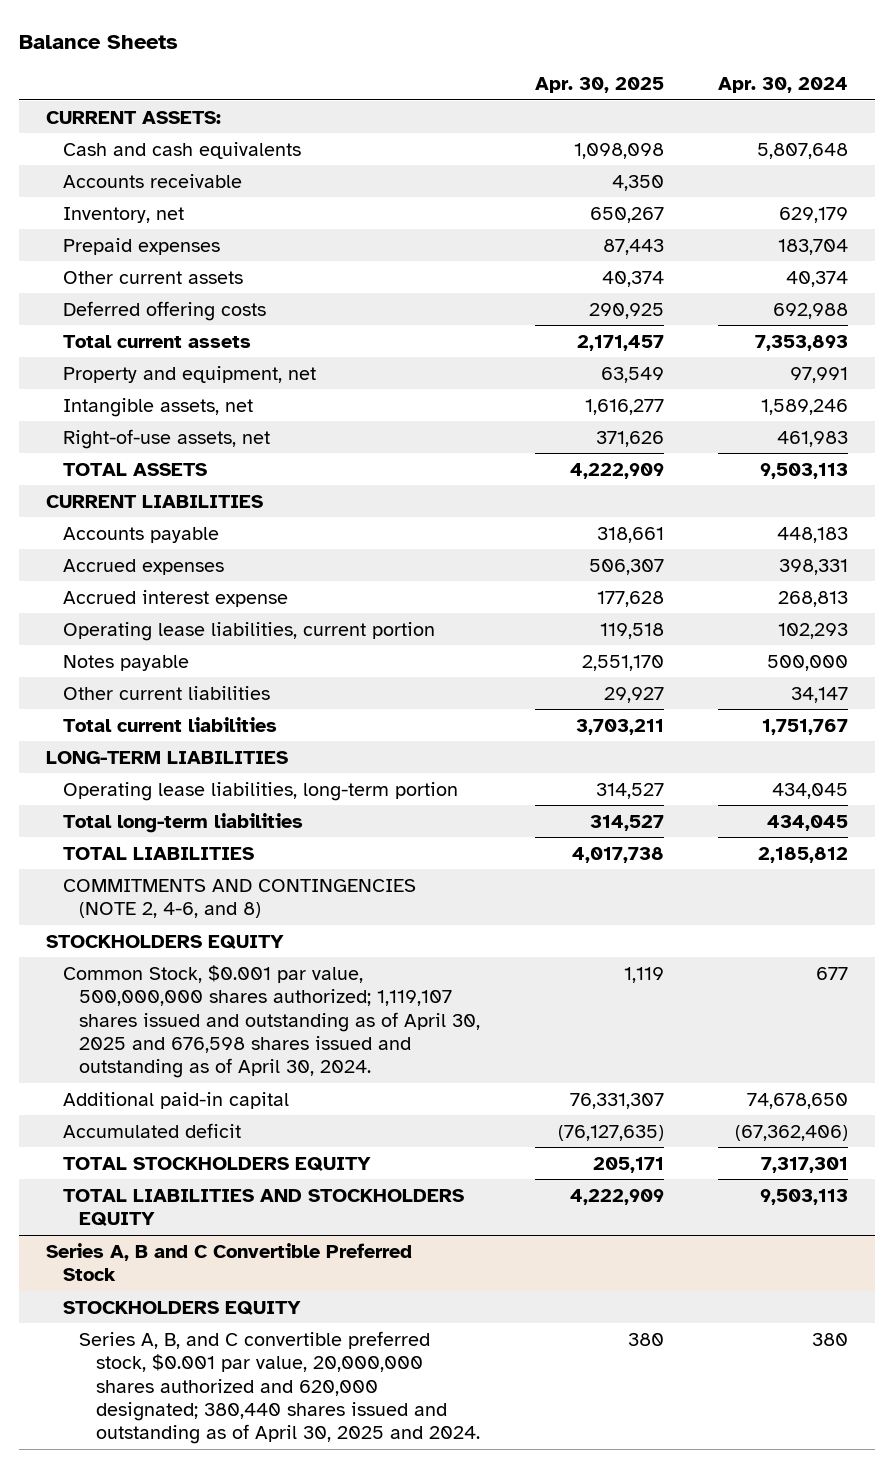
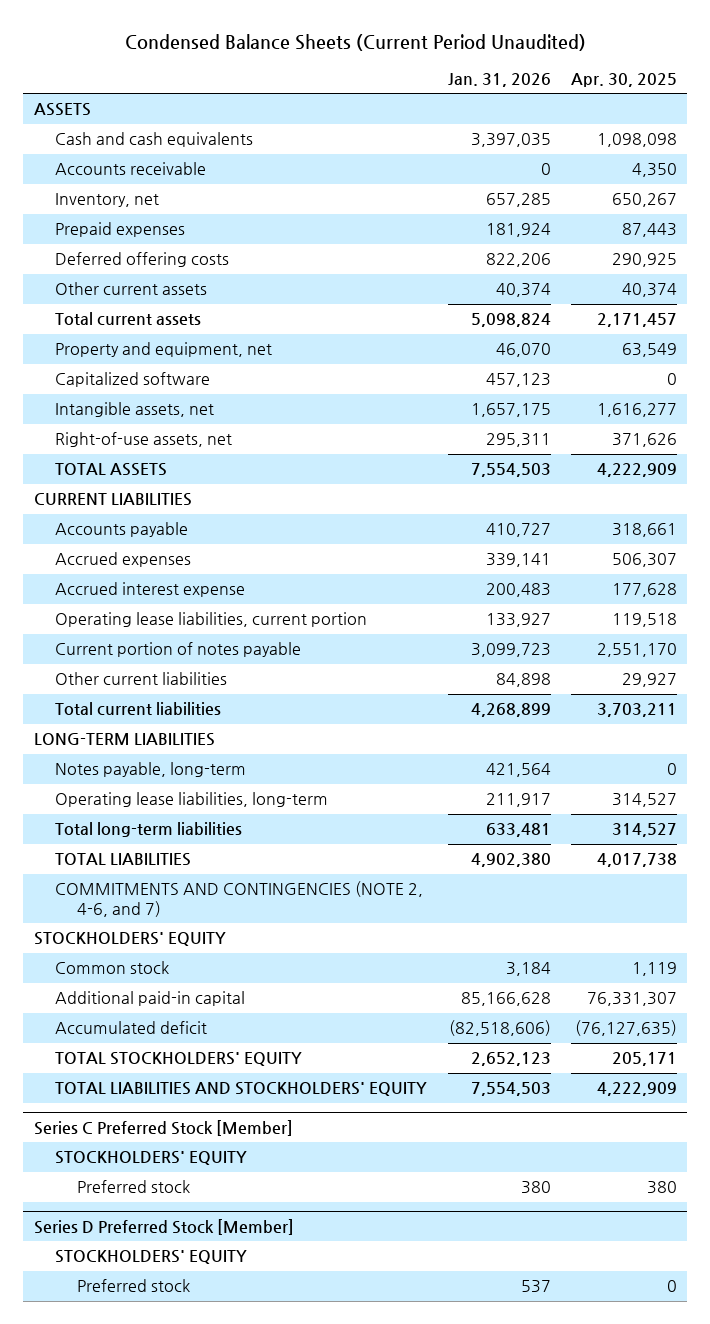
- Balance Sheets
+ Condensed Balance Sheets (Current Period Unaudited)
- | Apr. 30, 2025 | Apr. 30, 2024
+ | Jan. 31, 2026 | Apr. 30, 2025
- CURRENT ASSETS:
+ ASSETS
moved down: Other current assets | 40,374 | 40,374
+ Capitalized software | 457,123 | 0
- Notes payable | 2,551,170 | 500,000
+ Current portion of notes payable | 3,099,723 | 2,551,170
- Operating lease liabilities, long-term portion | 314,527 | 434,045
+ Notes payable, long-term | 421,564 | 0
+ Operating lease liabilities, long-term | 211,917 | 314,527
- COMMITMENTS AND CONTINGENCIES (NOTE 2, 4-6, and 8)
- STOCKHOLDERS EQUITY
- Common Stock, $0.001 par value, 500,000,000 shares authorized; 1,119,107 shares issued and outstanding as of April 30, 2025 and 676,598 shares issued and outstanding as of April 30, 2024. | 1,119 | 677
+ COMMITMENTS AND CONTINGENCIES (NOTE 2, 4-6, and 7)
+ STOCKHOLDERS' EQUITY
+ Common stock | 3,184 | 1,119
- TOTAL STOCKHOLDERS EQUITY | 205,171 | 7,317,301
- TOTAL LIABILITIES AND STOCKHOLDERS EQUITY | 4,222,909 | 9,503,113
- Series A, B and C Convertible Preferred Stock
- STOCKHOLDERS EQUITY
- Series A, B, and C convertible preferred stock, $0.001 par value, 20,000,000 shares authorized and 620,000 designated; 380,440 shares issued and outstanding as of April 30, 2025 and 2024. | 380 | 380
+ TOTAL STOCKHOLDERS' EQUITY | 2,652,123 | 205,171
+ TOTAL LIABILITIES AND STOCKHOLDERS' EQUITY | 7,554,503 | 4,222,909
+ Series C Preferred Stock [Member]
+ STOCKHOLDERS' EQUITY
+ Preferred stock | 380 | 380
+ Series D Preferred Stock [Member]
+ STOCKHOLDERS' EQUITY
+ Preferred stock | 537 | 0

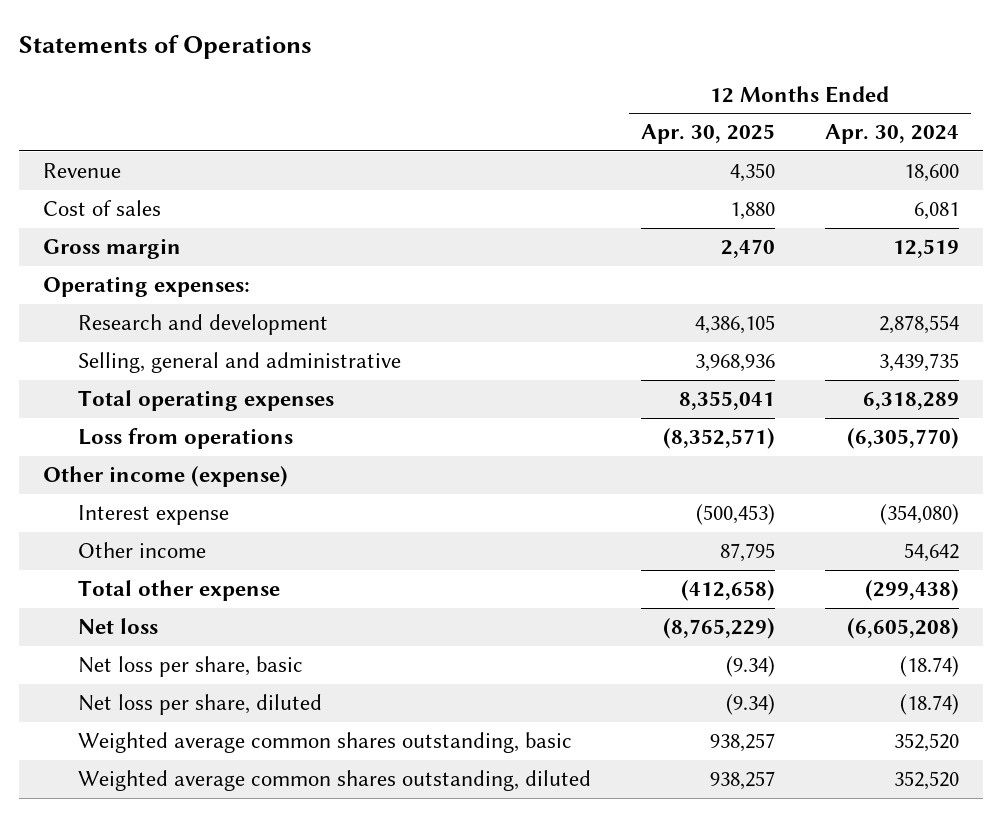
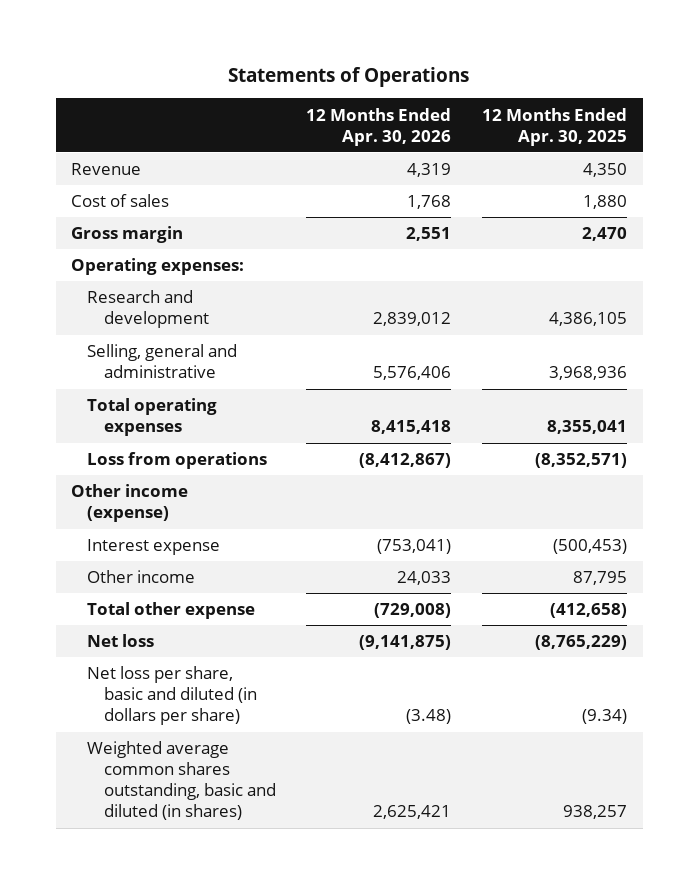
- | 12 Months Ended Apr. 30, 2025 | 12 Months Ended Apr. 30, 2024
+ | 12 Months Ended Apr. 30, 2026 | 12 Months Ended Apr. 30, 2025
- Net loss per share, basic | (9.34) | (18.74)
- Net loss per share, diluted | (9.34) | (18.74)
- Weighted average common shares outstanding, basic | 938,257 | 352,520
- Weighted average common shares outstanding, diluted | 938,257 | 352,520
+ Net loss per share, basic and diluted (in dollars per share) | (3.48) | (9.34)
+ Weighted average common shares outstanding, basic and diluted (in shares) | 2,625,421 | 938,257

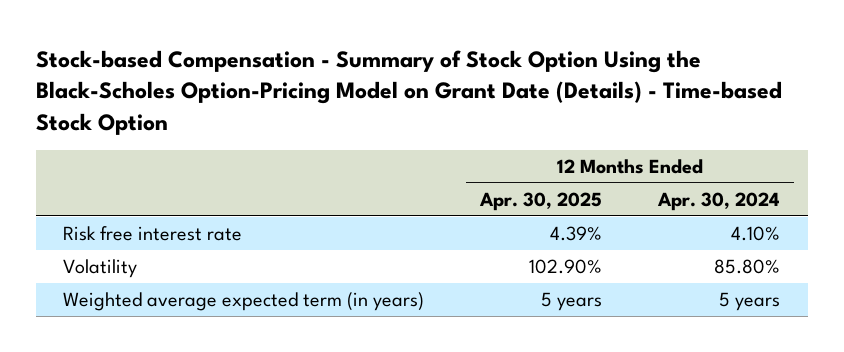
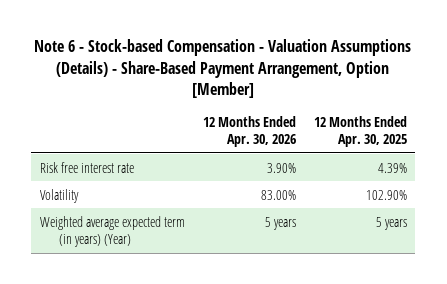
- Stock-based Compensation - Summary of Stock Option Using the Black-Scholes Option-Pricing Model on Grant Date (Details) - Time-based Stock Option
+ Note 6 - Stock-based Compensation - Valuation Assumptions (Details) - Share-Based Payment Arrangement, Option [Member]
- | 12 Months Ended Apr. 30, 2025 | 12 Months Ended Apr. 30, 2024
+ | 12 Months Ended Apr. 30, 2026 | 12 Months Ended Apr. 30, 2025
- Weighted average expected term (in years) | 5 years | 5 years
+ Weighted average expected term (in years) (Year) | 5 years | 5 years

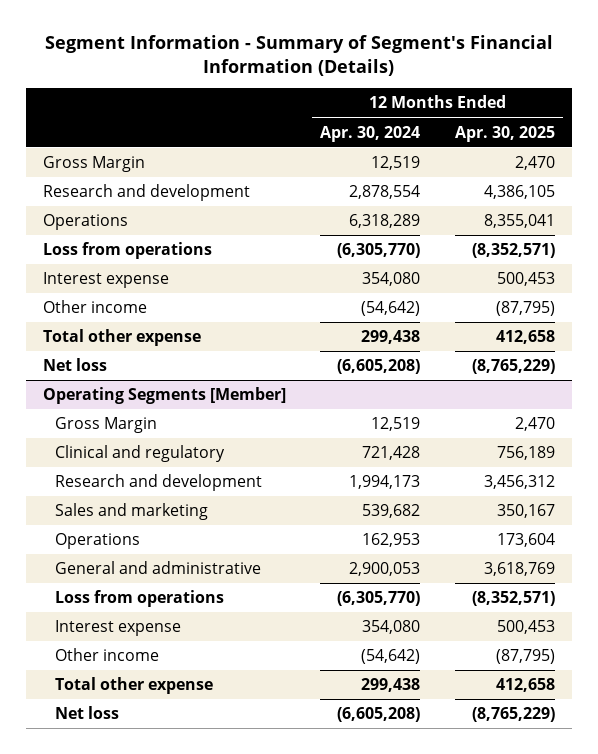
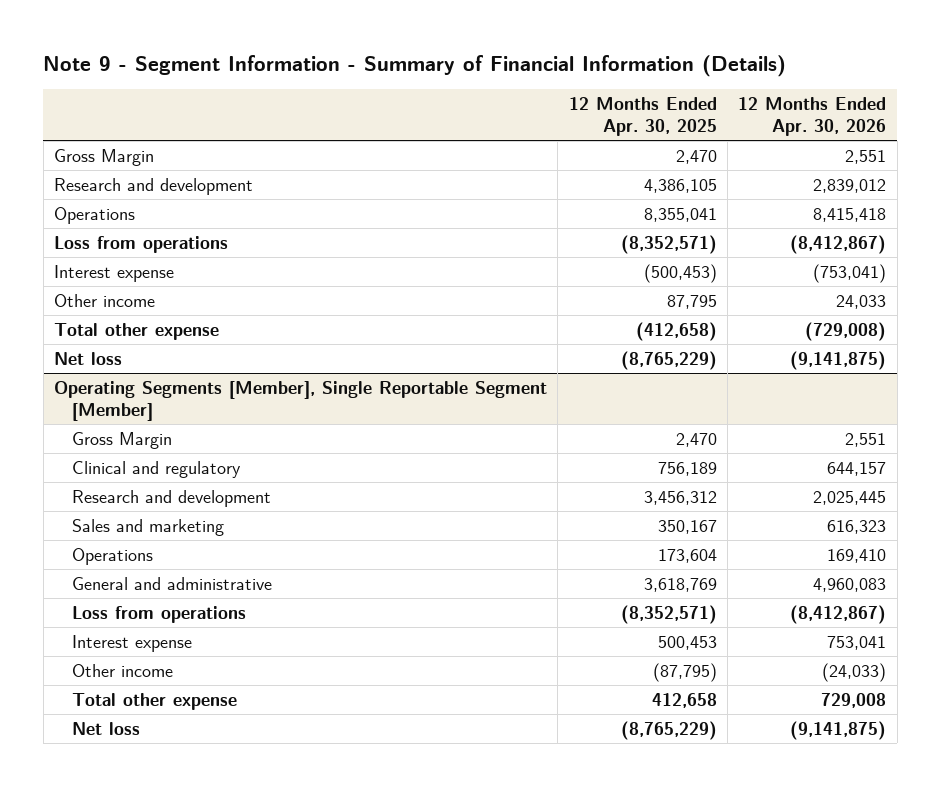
- Segment Information - Summary of Segment's Financial Information (Details)
+ Note 9 - Segment Information - Summary of Financial Information (Details)
- | 12 Months Ended Apr. 30, 2024 | 12 Months Ended Apr. 30, 2025
+ | 12 Months Ended Apr. 30, 2025 | 12 Months Ended Apr. 30, 2026
- Interest expense | 354,080 | 500,453
- Other income | (54,642) | (87,795)
- Total other expense | 299,438 | 412,658
+ Interest expense | (500,453) | (753,041)
+ Other income | 87,795 | 24,033
+ Total other expense | (412,658) | (729,008)
- Operating Segments [Member]
+ Operating Segments [Member], Single Reportable Segment [Member]

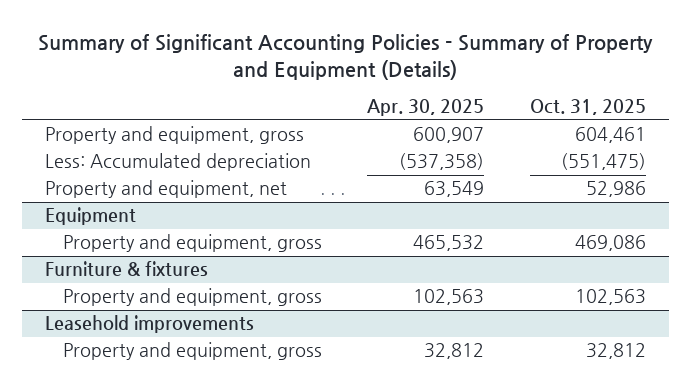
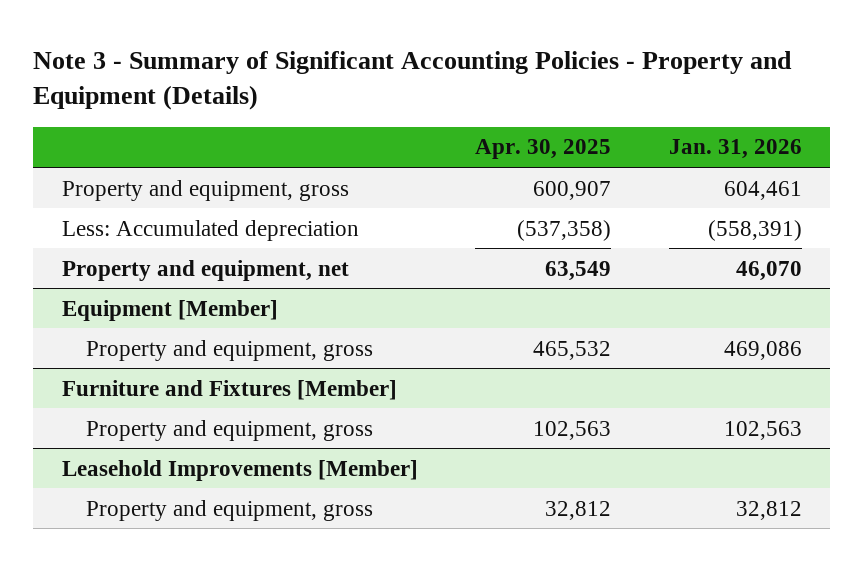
- Summary of Significant Accounting Policies - Summary of Property and Equipment (Details)
+ Note 3 - Summary of Significant Accounting Policies - Property and Equipment (Details)
- | Apr. 30, 2025 | Oct. 31, 2025
+ | Apr. 30, 2025 | Jan. 31, 2026
- Equipment
+ Equipment [Member]
- Furniture & fixtures
+ Furniture and Fixtures [Member]
- Leasehold improvements
+ Leasehold Improvements [Member]

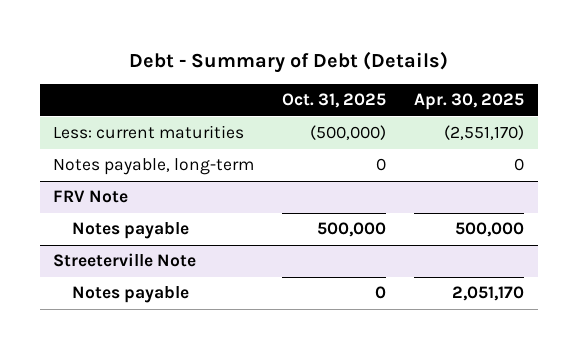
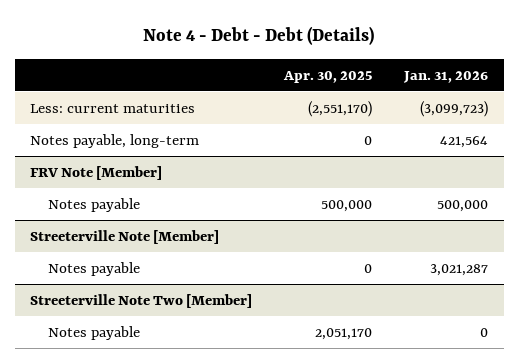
- Debt - Summary of Debt (Details)
+ Note 4 - Debt - Debt (Details)
- | Oct. 31, 2025 | Apr. 30, 2025
+ | Apr. 30, 2025 | Jan. 31, 2026
- FRV Note
+ FRV Note [Member]
- Streeterville Note
+ Streeterville Note [Member]
+ Notes payable | 0 | 3,021,287
+ Streeterville Note Two [Member]

